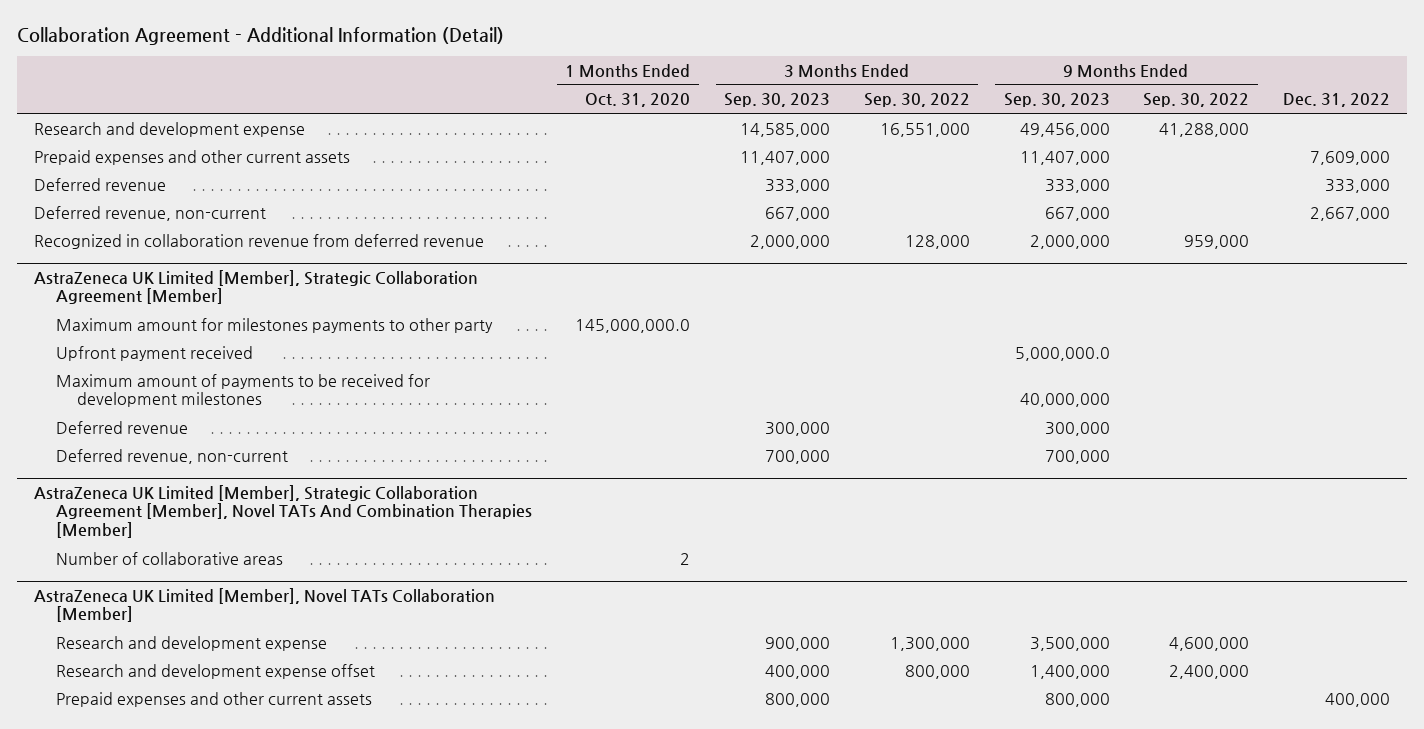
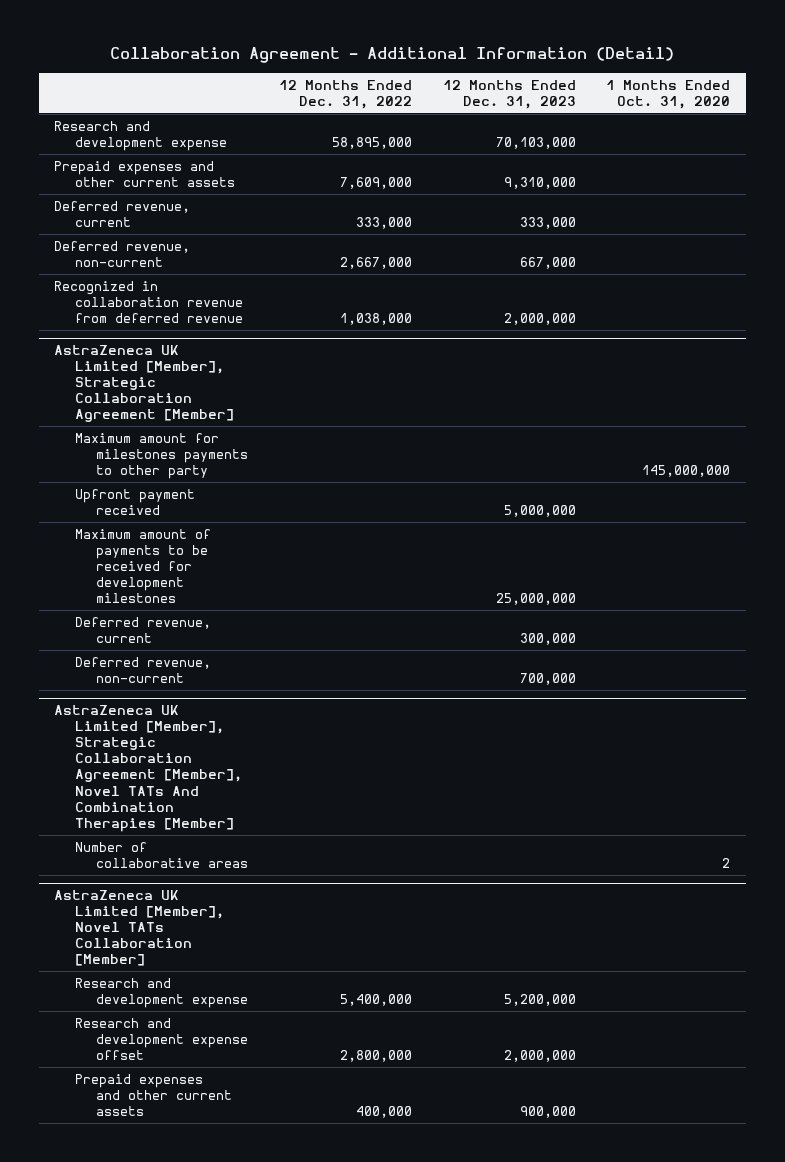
- | 1 Months Ended Oct. 31, 2020 | 3 Months Ended Sep. 30, 2023 | 3 Months Ended Sep. 30, 2022 | 9 Months Ended Sep. 30, 2023 | 9 Months Ended Sep. 30, 2022 | Dec. 31, 2022
+ | 12 Months Ended Dec. 31, 2022 | 12 Months Ended Dec. 31, 2023 | 1 Months Ended Oct. 31, 2020
- Deferred revenue | | 333,000 | | 333,000 | | 333,000
+ Deferred revenue, current | 333,000 | 333,000 |
@ AstraZeneca UK Limited [Member], Strategic Collaboration Agreement [Member]
- Maximum amount for milestones payments to other party | 145,000,000.0 | | | | |
+ Maximum amount for milestones payments to other party | | | 145,000,000
- Deferred revenue | | 300,000 | | 300,000 | |
+ Deferred revenue, current | | 300,000 |

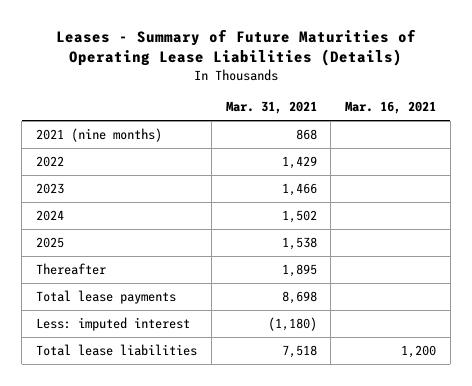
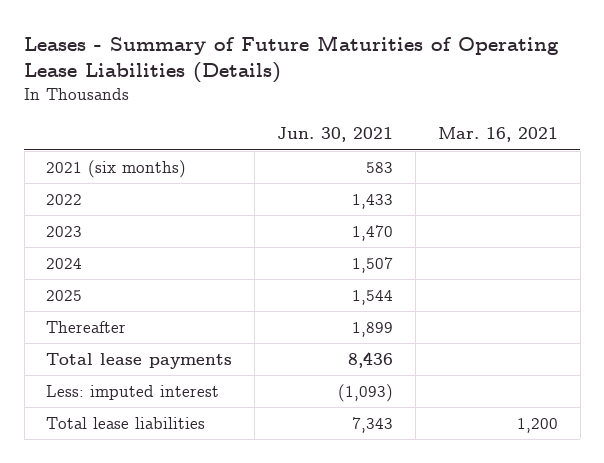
- | Mar. 31, 2021 | Mar. 16, 2021
+ | Jun. 30, 2021 | Mar. 16, 2021
- 2021 (nine months) | 868 |
+ 2021 (six months) | 583 |

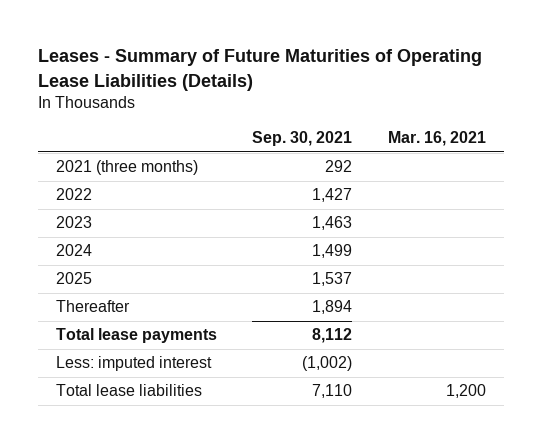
- | Jun. 30, 2021 | Mar. 16, 2021
+ | Sep. 30, 2021 | Mar. 16, 2021
- 2021 (six months) | 583 |
+ 2021 (three months) | 292 |

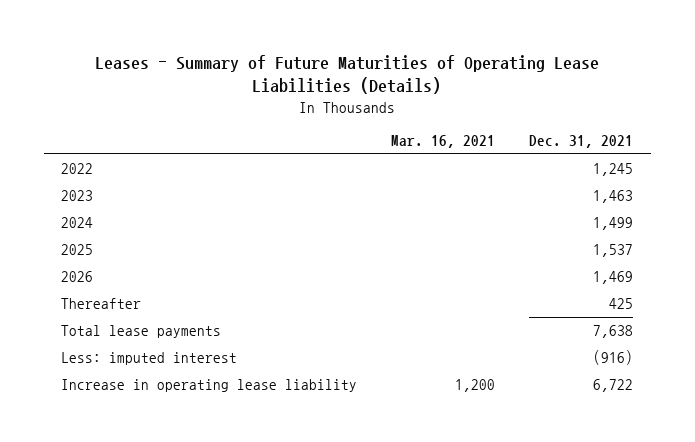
- | Sep. 30, 2021 | Mar. 16, 2021
+ | Mar. 16, 2021 | Dec. 31, 2021
- 2021 (three months) | 292 |
+ 2026 | | 1,469
- Total lease liabilities | 7,110 | 1,200
+ Increase in operating lease liability | 1,200 | 6,722

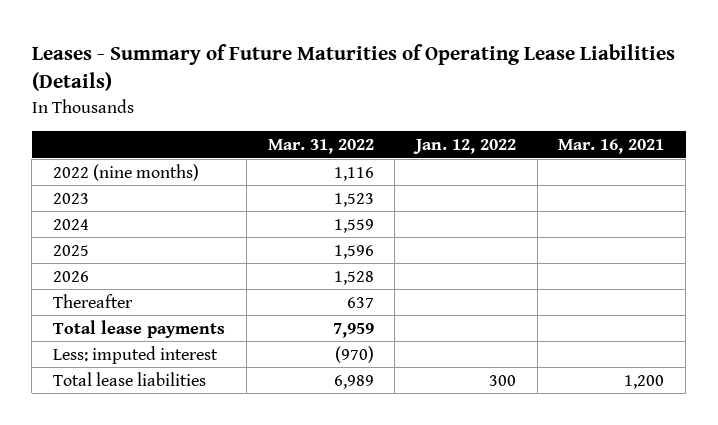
- | Mar. 16, 2021 | Dec. 31, 2021
+ | Mar. 31, 2022 | Jan. 12, 2022 | Mar. 16, 2021
- 2022 | | 1,245
+ 2022 (nine months) | 1,116 | |
- Increase in operating lease liability | 1,200 | 6,722
+ Total lease liabilities | 6,989 | 300 | 1,200

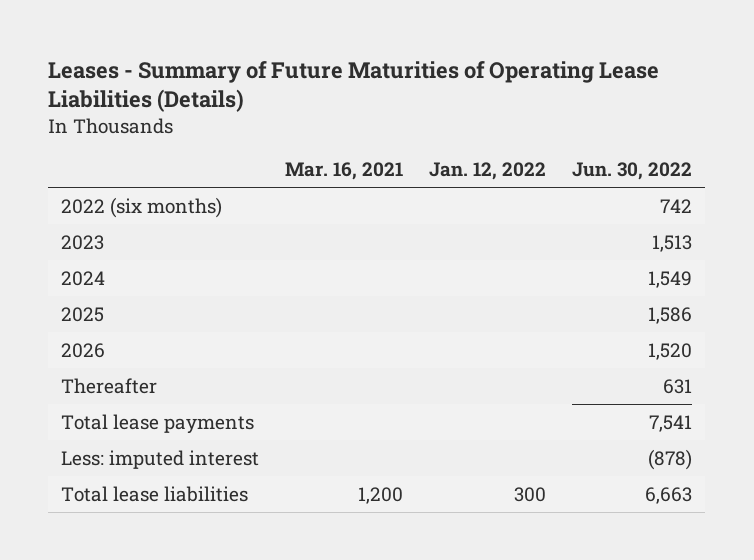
- | Mar. 31, 2022 | Jan. 12, 2022 | Mar. 16, 2021
+ | Mar. 16, 2021 | Jan. 12, 2022 | Jun. 30, 2022
- 2022 (nine months) | 1,116 | |
+ 2022 (six months) | | | 742

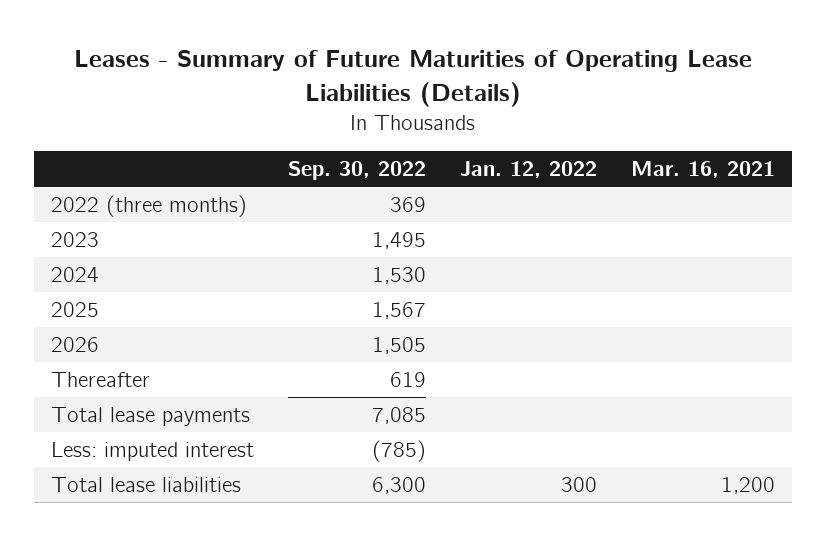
- | Mar. 16, 2021 | Jan. 12, 2022 | Jun. 30, 2022
+ | Sep. 30, 2022 | Jan. 12, 2022 | Mar. 16, 2021
- 2022 (six months) | | | 742
+ 2022 (three months) | 369 | |

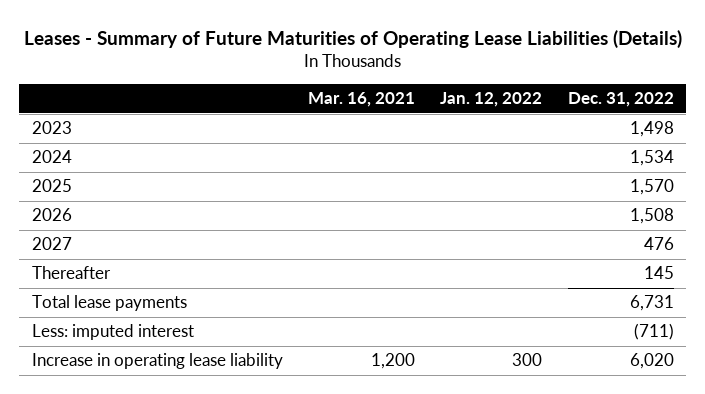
- | Sep. 30, 2022 | Jan. 12, 2022 | Mar. 16, 2021
+ | Mar. 16, 2021 | Jan. 12, 2022 | Dec. 31, 2022
- 2022 (three months) | 369 | |
+ 2027 | | | 476
- Total lease liabilities | 6,300 | 300 | 1,200
+ Increase in operating lease liability | 1,200 | 300 | 6,020

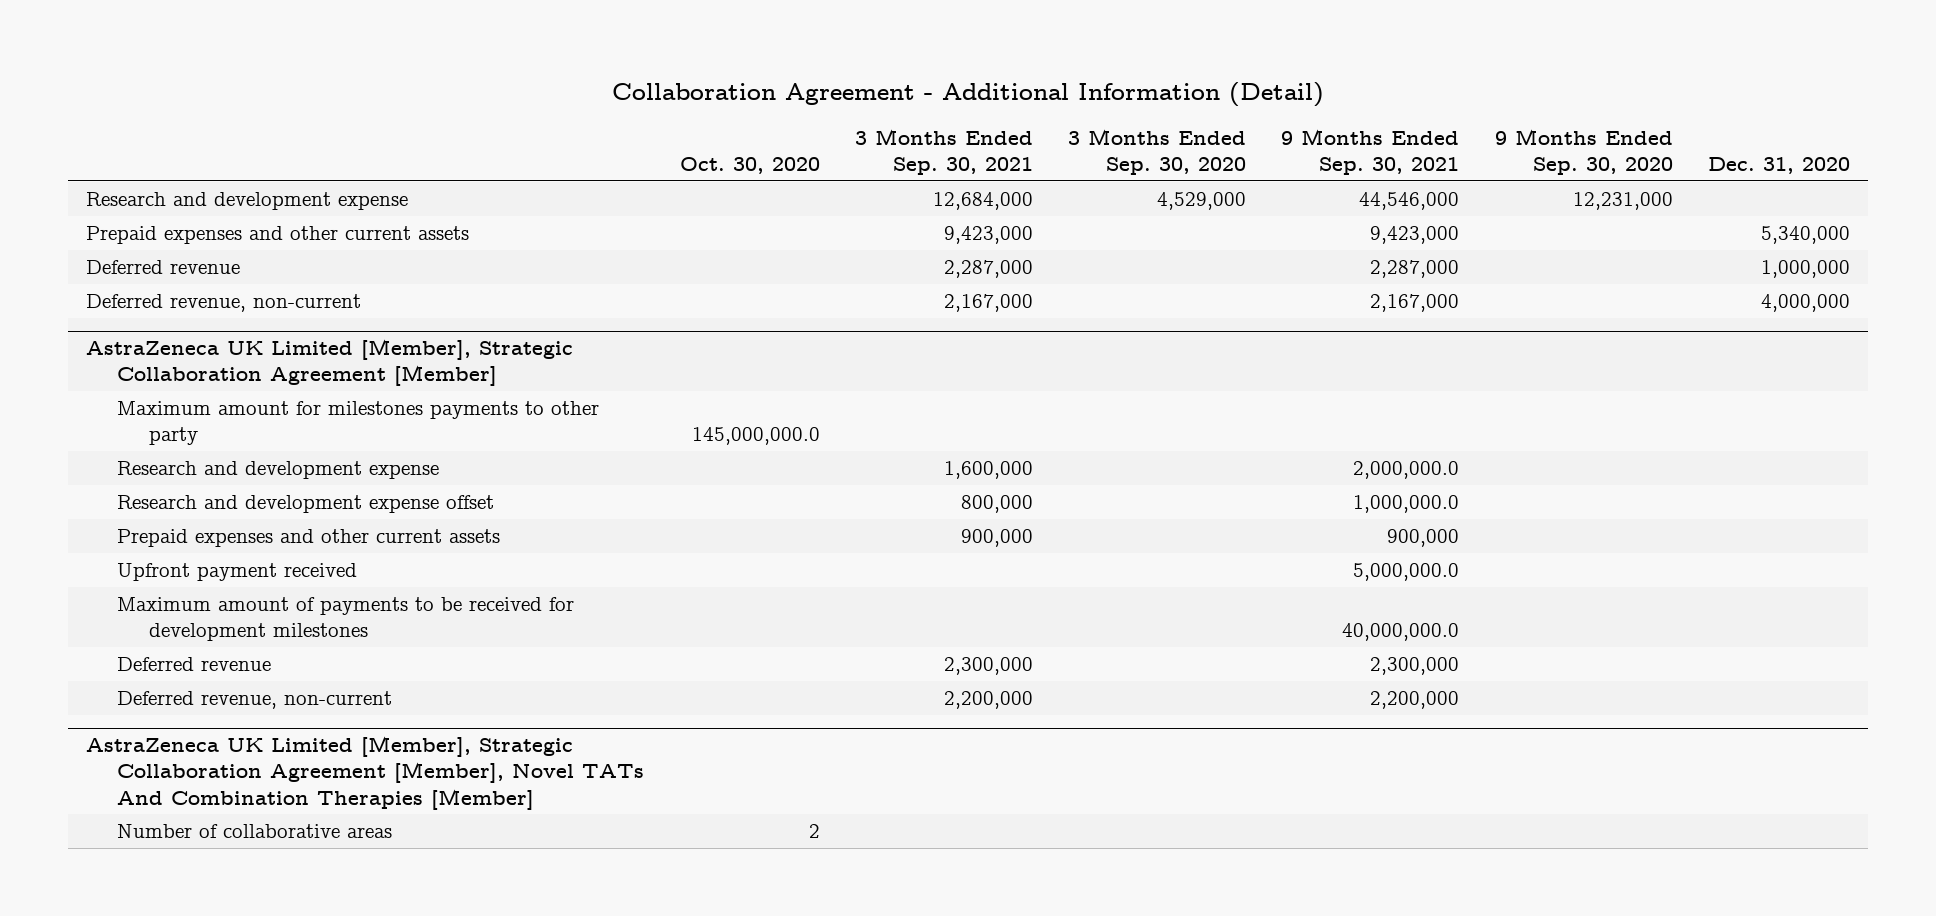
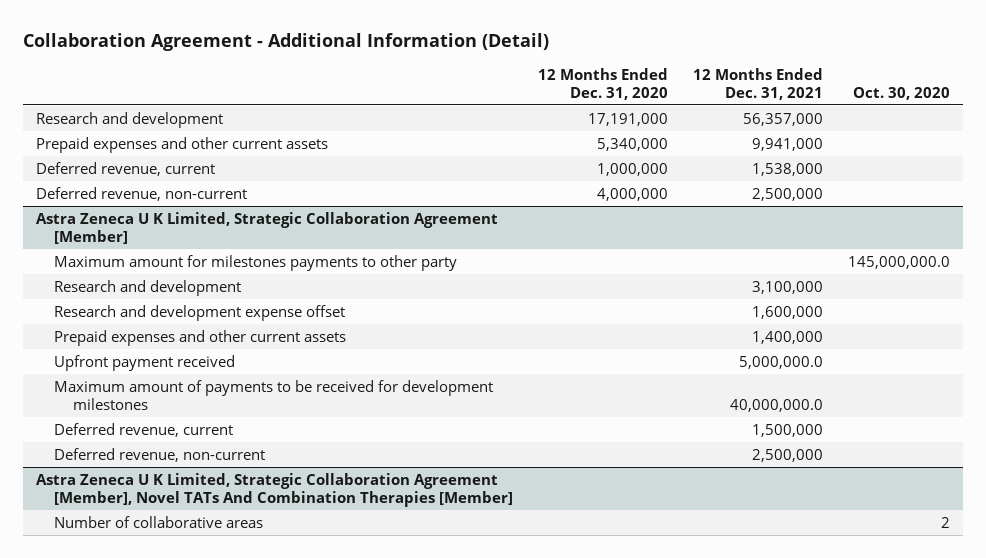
- | Oct. 30, 2020 | 3 Months Ended Sep. 30, 2021 | 3 Months Ended Sep. 30, 2020 | 9 Months Ended Sep. 30, 2021 | 9 Months Ended Sep. 30, 2020 | Dec. 31, 2020
+ | 12 Months Ended Dec. 31, 2020 | 12 Months Ended Dec. 31, 2021 | Oct. 30, 2020
- Research and development expense | | 12,684,000 | 4,529,000 | 44,546,000 | 12,231,000 |
+ Research and development | 17,191,000 | 56,357,000 |
- Deferred revenue | | 2,287,000 | | 2,287,000 | | 1,000,000
+ Deferred revenue, current | 1,000,000 | 1,538,000 |
- AstraZeneca UK Limited [Member], Strategic Collaboration Agreement [Member]
+ Astra Zeneca U K Limited, Strategic Collaboration Agreement [Member]
- Research and development expense | | 1,600,000 | | 2,000,000.0 | |
+ Research and development | | 3,100,000 |
- Deferred revenue | | 2,300,000 | | 2,300,000 | |
+ Deferred revenue, current | | 1,500,000 |
- AstraZeneca UK Limited [Member], Strategic Collaboration Agreement [Member], Novel TATs And Combination Therapies [Member]
+ Astra Zeneca U K Limited, Strategic Collaboration Agreement [Member], Novel TATs And Combination Therapies [Member]

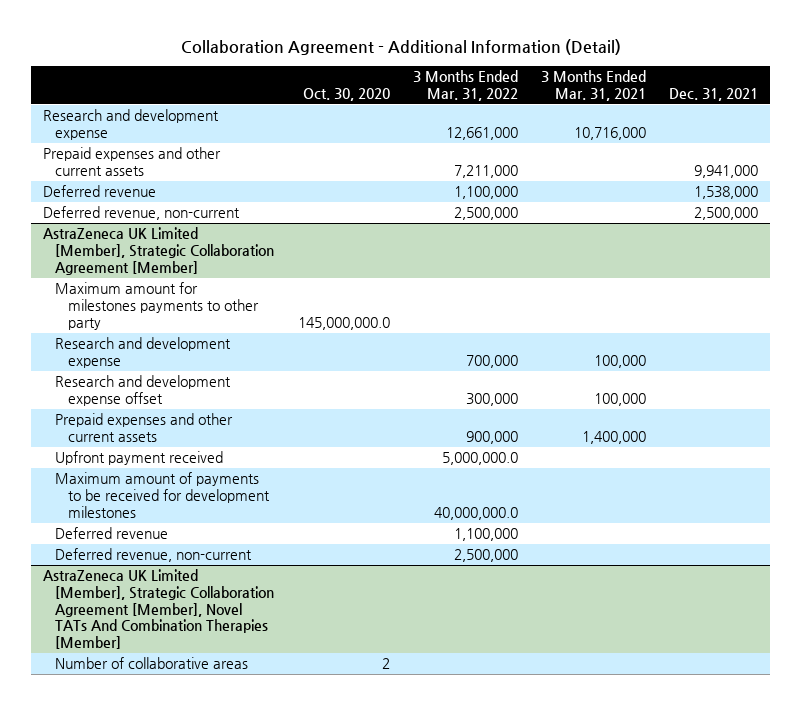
- | 12 Months Ended Dec. 31, 2020 | 12 Months Ended Dec. 31, 2021 | Oct. 30, 2020
+ | Oct. 30, 2020 | 3 Months Ended Mar. 31, 2022 | 3 Months Ended Mar. 31, 2021 | Dec. 31, 2021
- Research and development | 17,191,000 | 56,357,000 |
+ Research and development expense | | 12,661,000 | 10,716,000 |
- Deferred revenue, current | 1,000,000 | 1,538,000 |
+ Deferred revenue | | 1,100,000 | | 1,538,000
- Astra Zeneca U K Limited, Strategic Collaboration Agreement [Member]
+ AstraZeneca UK Limited [Member], Strategic Collaboration Agreement [Member]
- Research and development | | 3,100,000 |
+ Research and development expense | | 700,000 | 100,000 |
- Deferred revenue, current | | 1,500,000 |
+ Deferred revenue | | 1,100,000 | |
- Astra Zeneca U K Limited, Strategic Collaboration Agreement [Member], Novel TATs And Combination Therapies [Member]
+ AstraZeneca UK Limited [Member], Strategic Collaboration Agreement [Member], Novel TATs And Combination Therapies [Member]

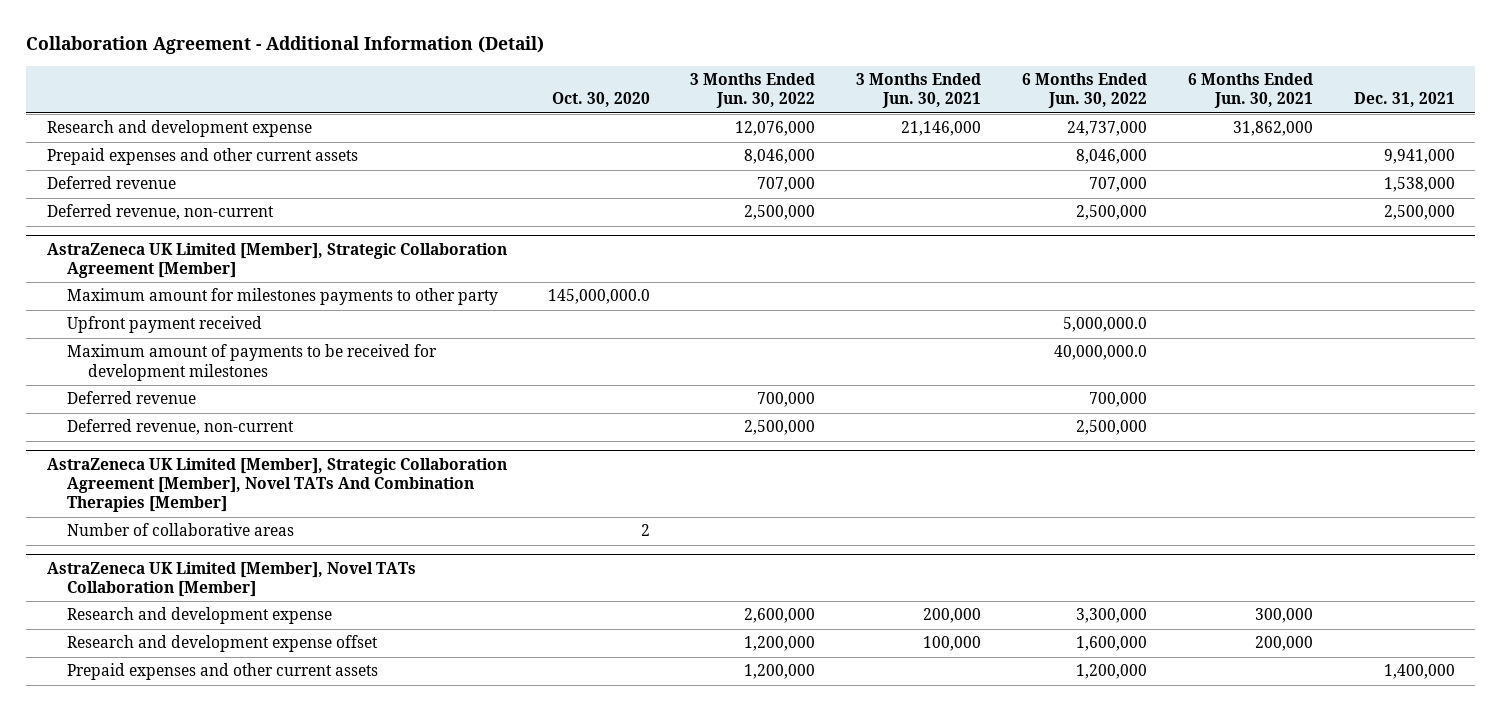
- | Oct. 30, 2020 | 3 Months Ended Mar. 31, 2022 | 3 Months Ended Mar. 31, 2021 | Dec. 31, 2021
+ | Oct. 30, 2020 | 3 Months Ended Jun. 30, 2022 | 3 Months Ended Jun. 30, 2021 | 6 Months Ended Jun. 30, 2022 | 6 Months Ended Jun. 30, 2021 | Dec. 31, 2021
@ AstraZeneca UK Limited [Member], Strategic Collaboration Agreement [Member]
- Research and development expense | | 700,000 | 100,000 |
- Research and development expense offset | | 300,000 | 100,000 |
- Prepaid expenses and other current assets | | 900,000 | 1,400,000 |
+ AstraZeneca UK Limited [Member], Novel TATs Collaboration [Member]
+ Research and development expense | | 2,600,000 | 200,000 | 3,300,000 | 300,000 |
+ Research and development expense offset | | 1,200,000 | 100,000 | 1,600,000 | 200,000 |
+ Prepaid expenses and other current assets | | 1,200,000 | | 1,200,000 | | 1,400,000

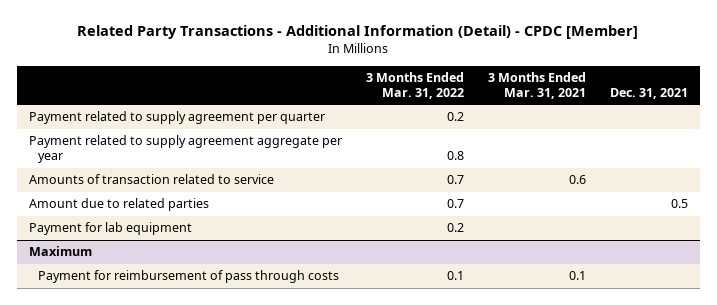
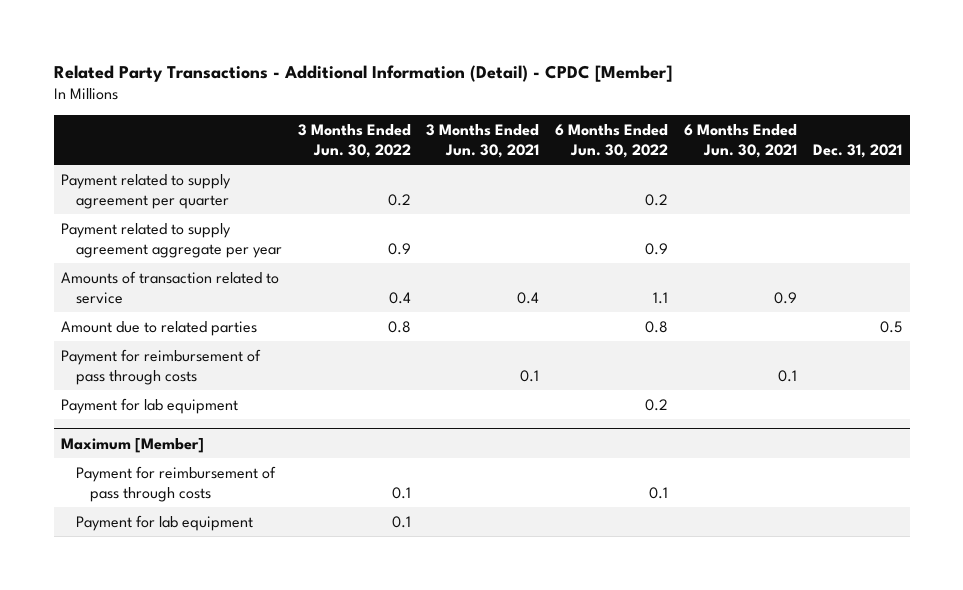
- | 3 Months Ended Mar. 31, 2022 | 3 Months Ended Mar. 31, 2021 | Dec. 31, 2021
+ | 3 Months Ended Jun. 30, 2022 | 3 Months Ended Jun. 30, 2021 | 6 Months Ended Jun. 30, 2022 | 6 Months Ended Jun. 30, 2021 | Dec. 31, 2021
+ Payment for reimbursement of pass through costs | | 0.1 | | 0.1 |
- Maximum
+ Maximum [Member]
+ Payment for lab equipment | 0.1 | | | |

